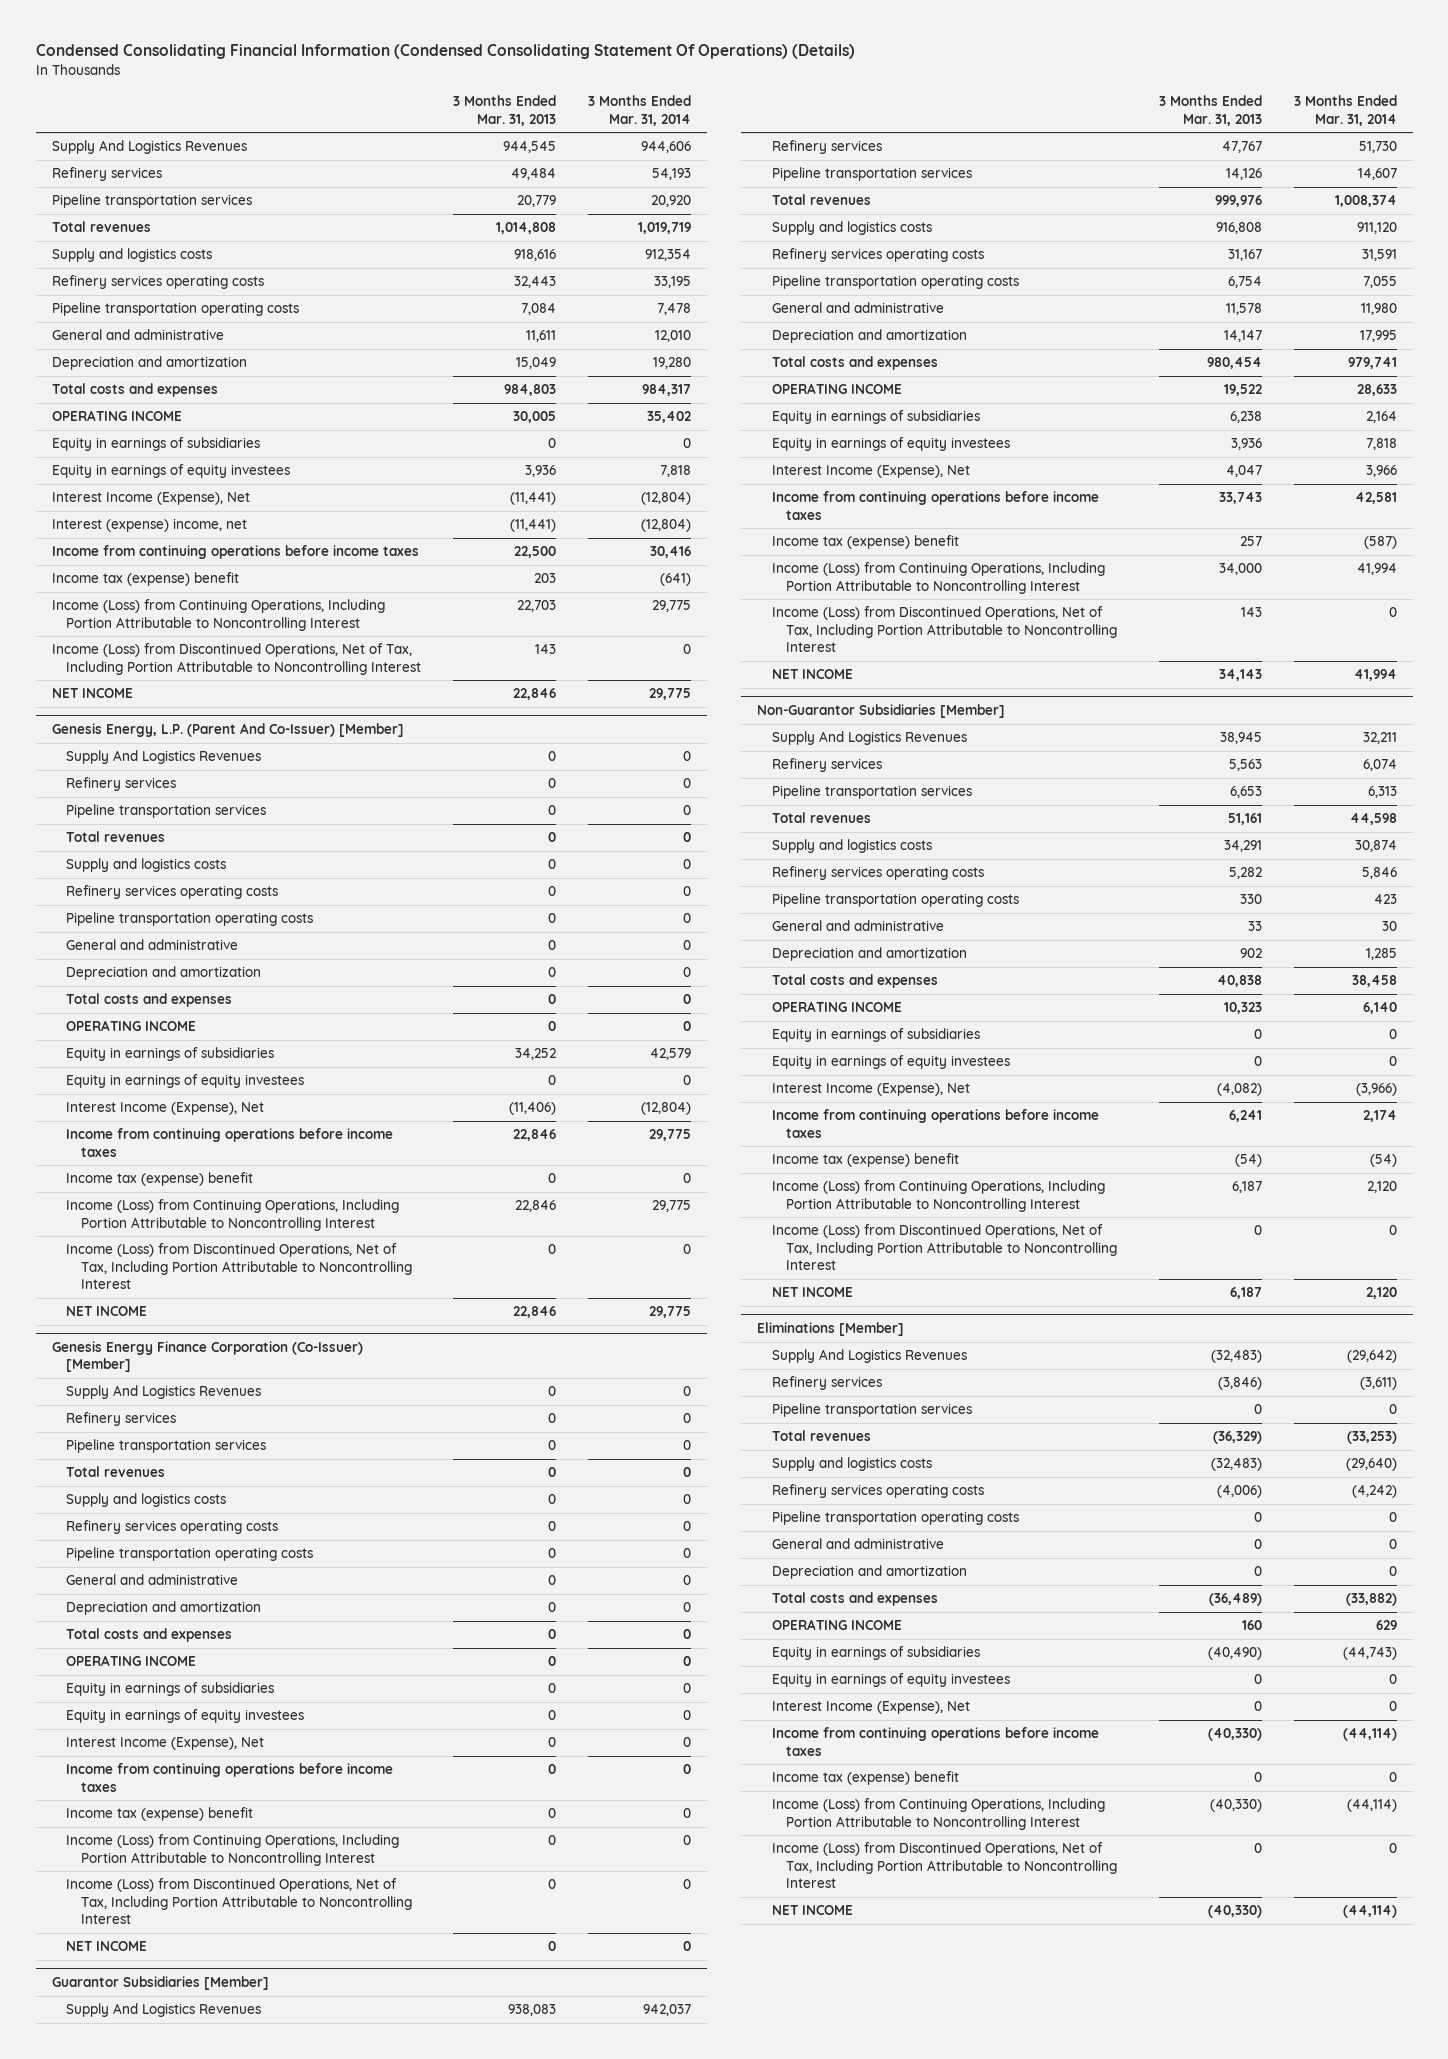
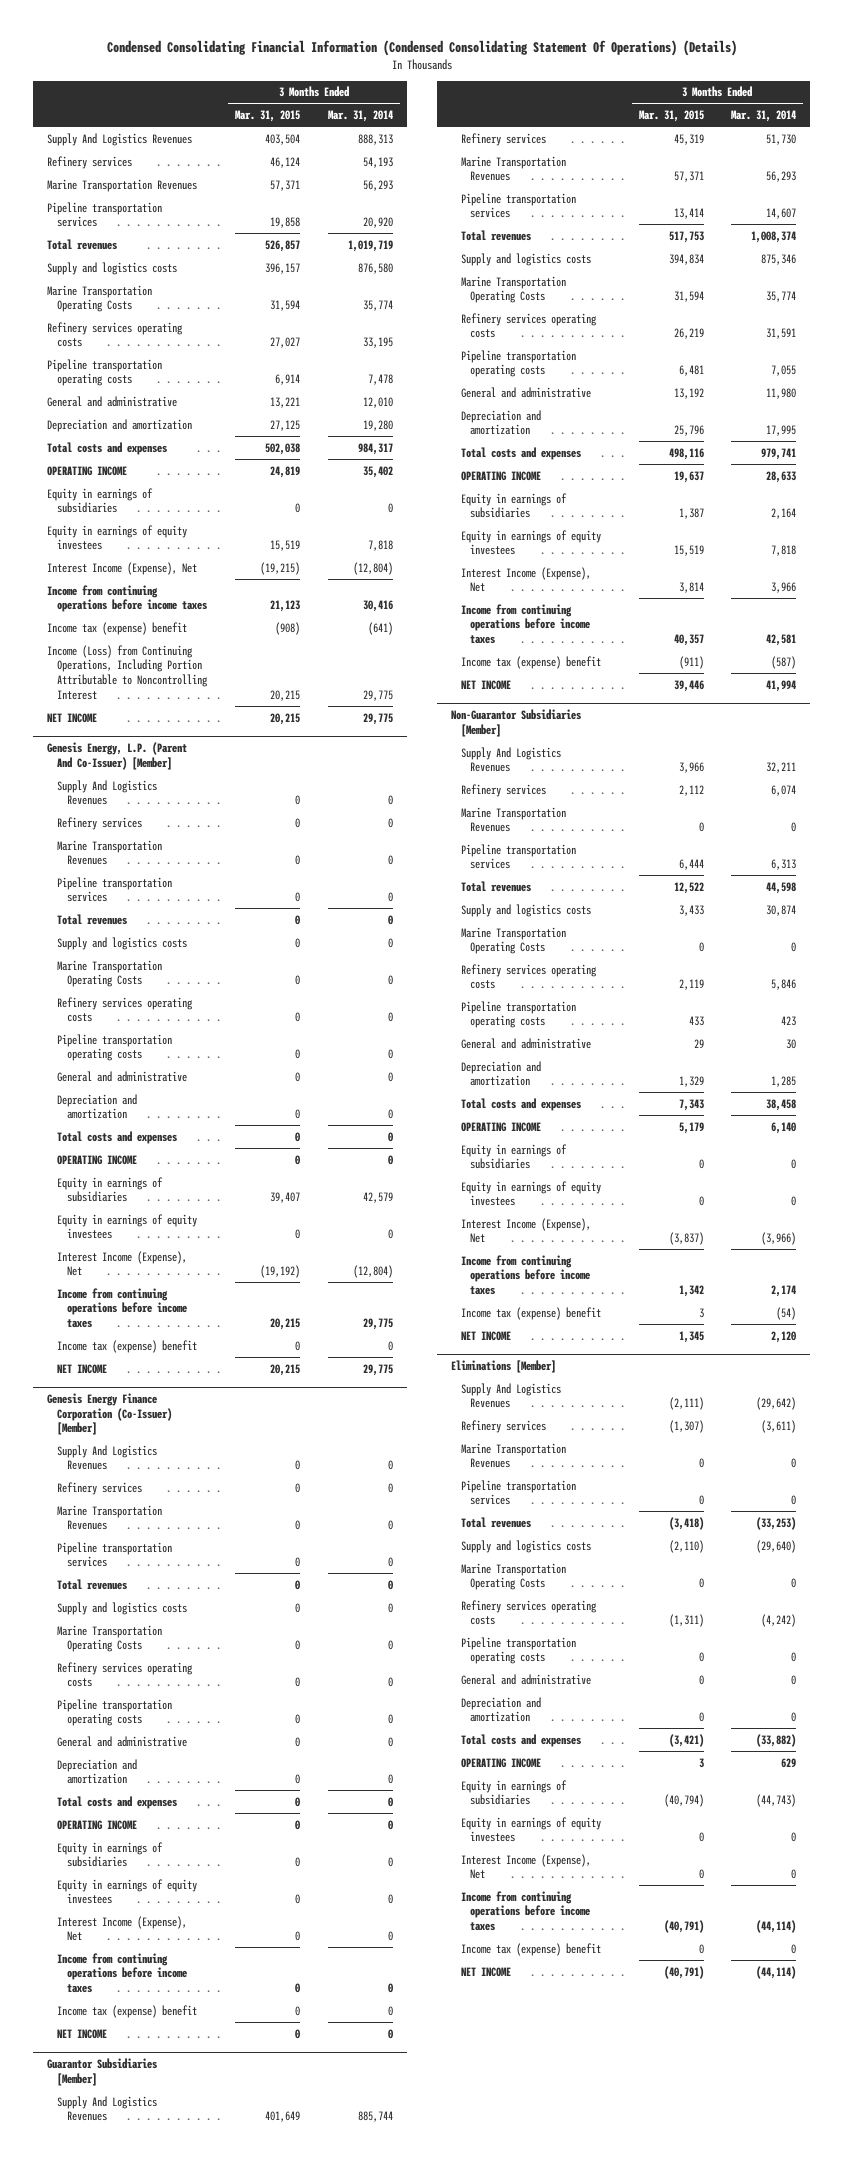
- | 3 Months Ended Mar. 31, 2013 | 3 Months Ended Mar. 31, 2014
+ | 3 Months Ended Mar. 31, 2015 | 3 Months Ended Mar. 31, 2014
- Supply And Logistics Revenues | 944,545 | 944,606
+ Supply And Logistics Revenues | 403,504 | 888,313
+ Marine Transportation Revenues | 57,371 | 56,293
- Supply and logistics costs | 918,616 | 912,354
+ Supply and logistics costs | 396,157 | 876,580
+ Marine Transportation Operating Costs | 31,594 | 35,774
- Interest (expense) income, net | (11,441) | (12,804)
- Income (Loss) from Discontinued Operations, Net of Tax, Including Portion Attributable to Noncontrolling Interest | 143 | 0
@ Genesis Energy, L.P. (Parent And Co-Issuer) [Member]
+ Marine Transportation Revenues | 0 | 0
+ Marine Transportation Operating Costs | 0 | 0
- Income (Loss) from Continuing Operations, Including Portion Attributable to Noncontrolling Interest | 22,846 | 29,775
- Income (Loss) from Discontinued Operations, Net of Tax, Including Portion Attributable to Noncontrolling Interest | 0 | 0
@ Genesis Energy Finance Corporation (Co-Issuer) [Member]
+ Marine Transportation Revenues | 0 | 0
+ Marine Transportation Operating Costs | 0 | 0
- Income (Loss) from Continuing Operations, Including Portion Attributable to Noncontrolling Interest | 0 | 0
- Income (Loss) from Discontinued Operations, Net of Tax, Including Portion Attributable to Noncontrolling Interest | 0 | 0
@ Guarantor Subsidiaries [Member]
- Supply And Logistics Revenues | 938,083 | 942,037
+ Supply And Logistics Revenues | 401,649 | 885,744
+ Marine Transportation Revenues | 57,371 | 56,293
- Supply and logistics costs | 916,808 | 911,120
+ Supply and logistics costs | 394,834 | 875,346
+ Marine Transportation Operating Costs | 31,594 | 35,774
- Income (Loss) from Continuing Operations, Including Portion Attributable to Noncontrolling Interest | 34,000 | 41,994
- Income (Loss) from Discontinued Operations, Net of Tax, Including Portion Attributable to Noncontrolling Interest | 143 | 0
@ Non-Guarantor Subsidiaries [Member]
+ Marine Transportation Revenues | 0 | 0
+ Marine Transportation Operating Costs | 0 | 0
- Income (Loss) from Continuing Operations, Including Portion Attributable to Noncontrolling Interest | 6,187 | 2,120
- Income (Loss) from Discontinued Operations, Net of Tax, Including Portion Attributable to Noncontrolling Interest | 0 | 0
@ Eliminations [Member]
+ Marine Transportation Revenues | 0 | 0
+ Marine Transportation Operating Costs | 0 | 0
- Income (Loss) from Continuing Operations, Including Portion Attributable to Noncontrolling Interest | (40,330) | (44,114)
- Income (Loss) from Discontinued Operations, Net of Tax, Including Portion Attributable to Noncontrolling Interest | 0 | 0

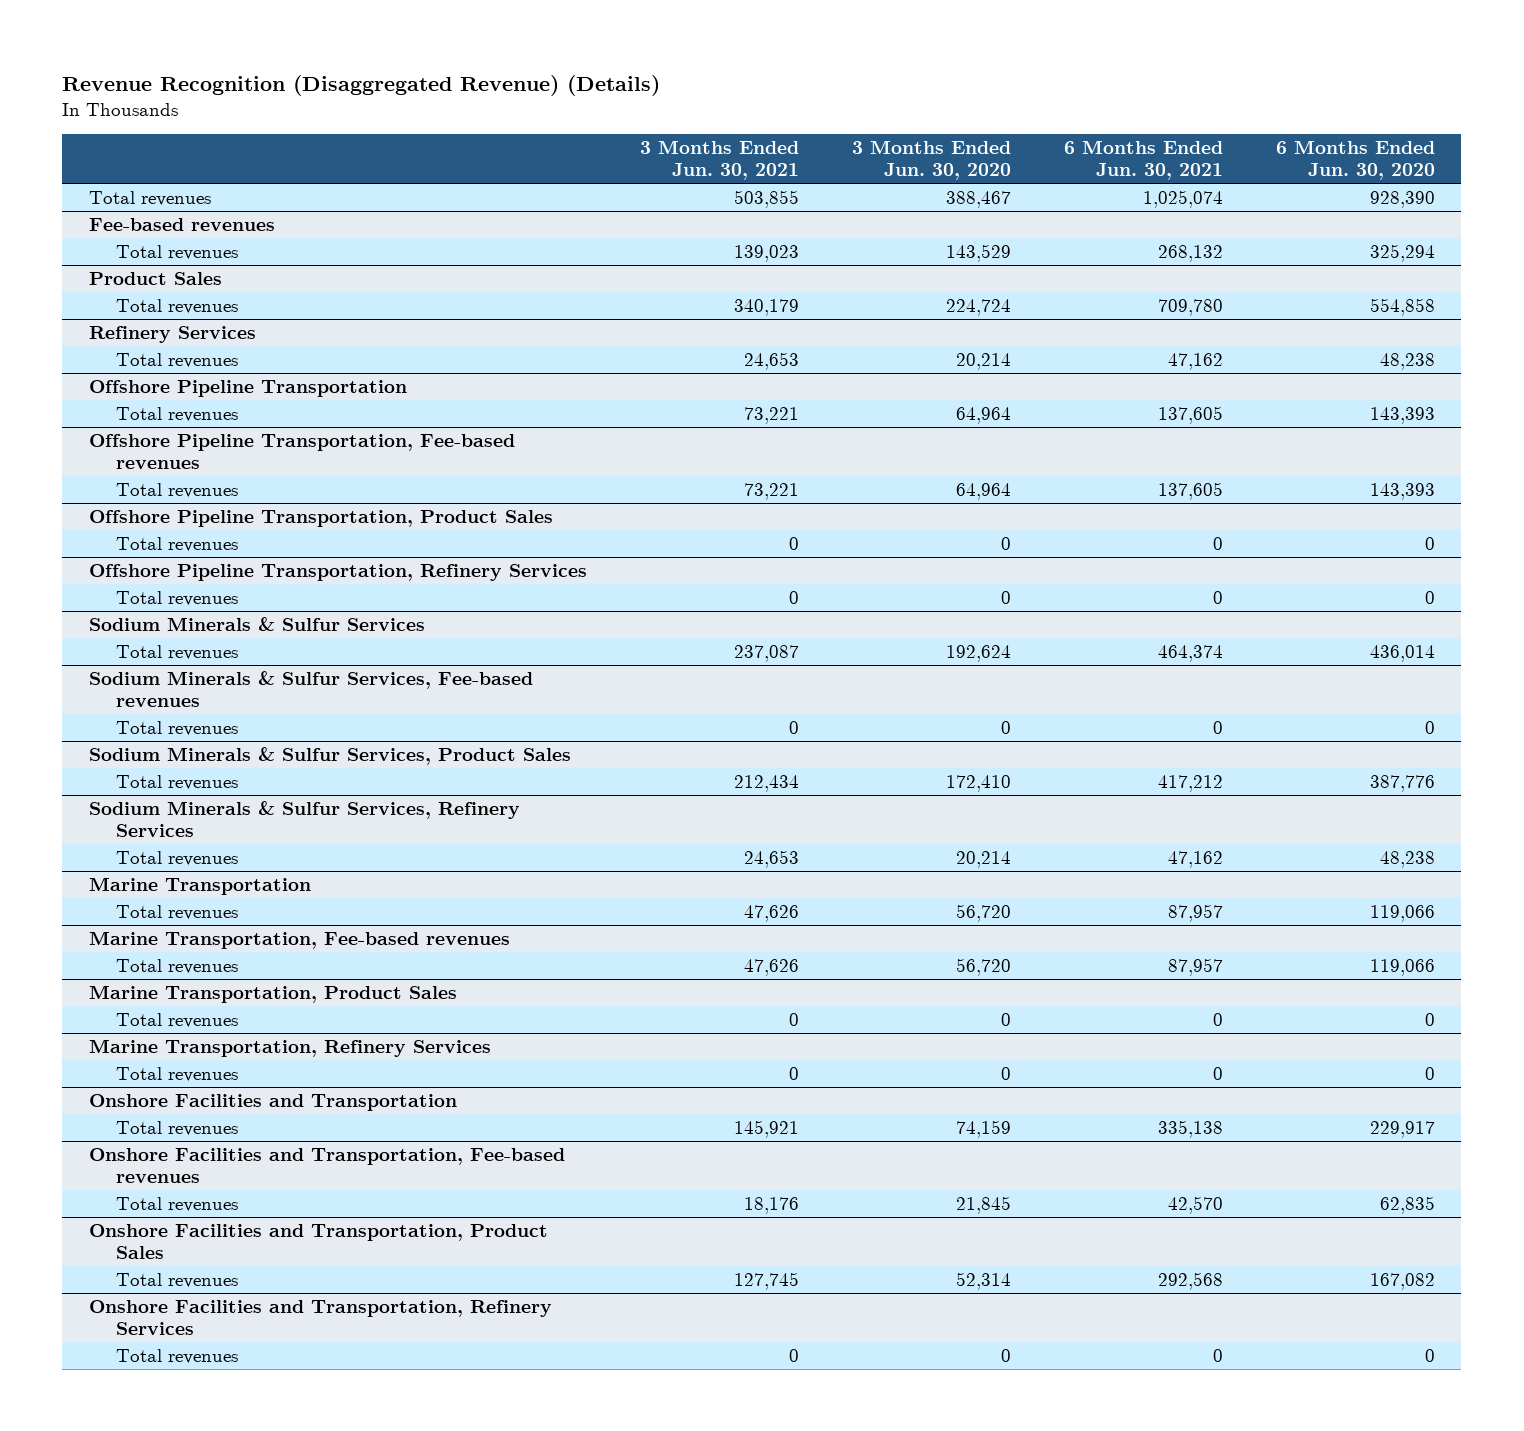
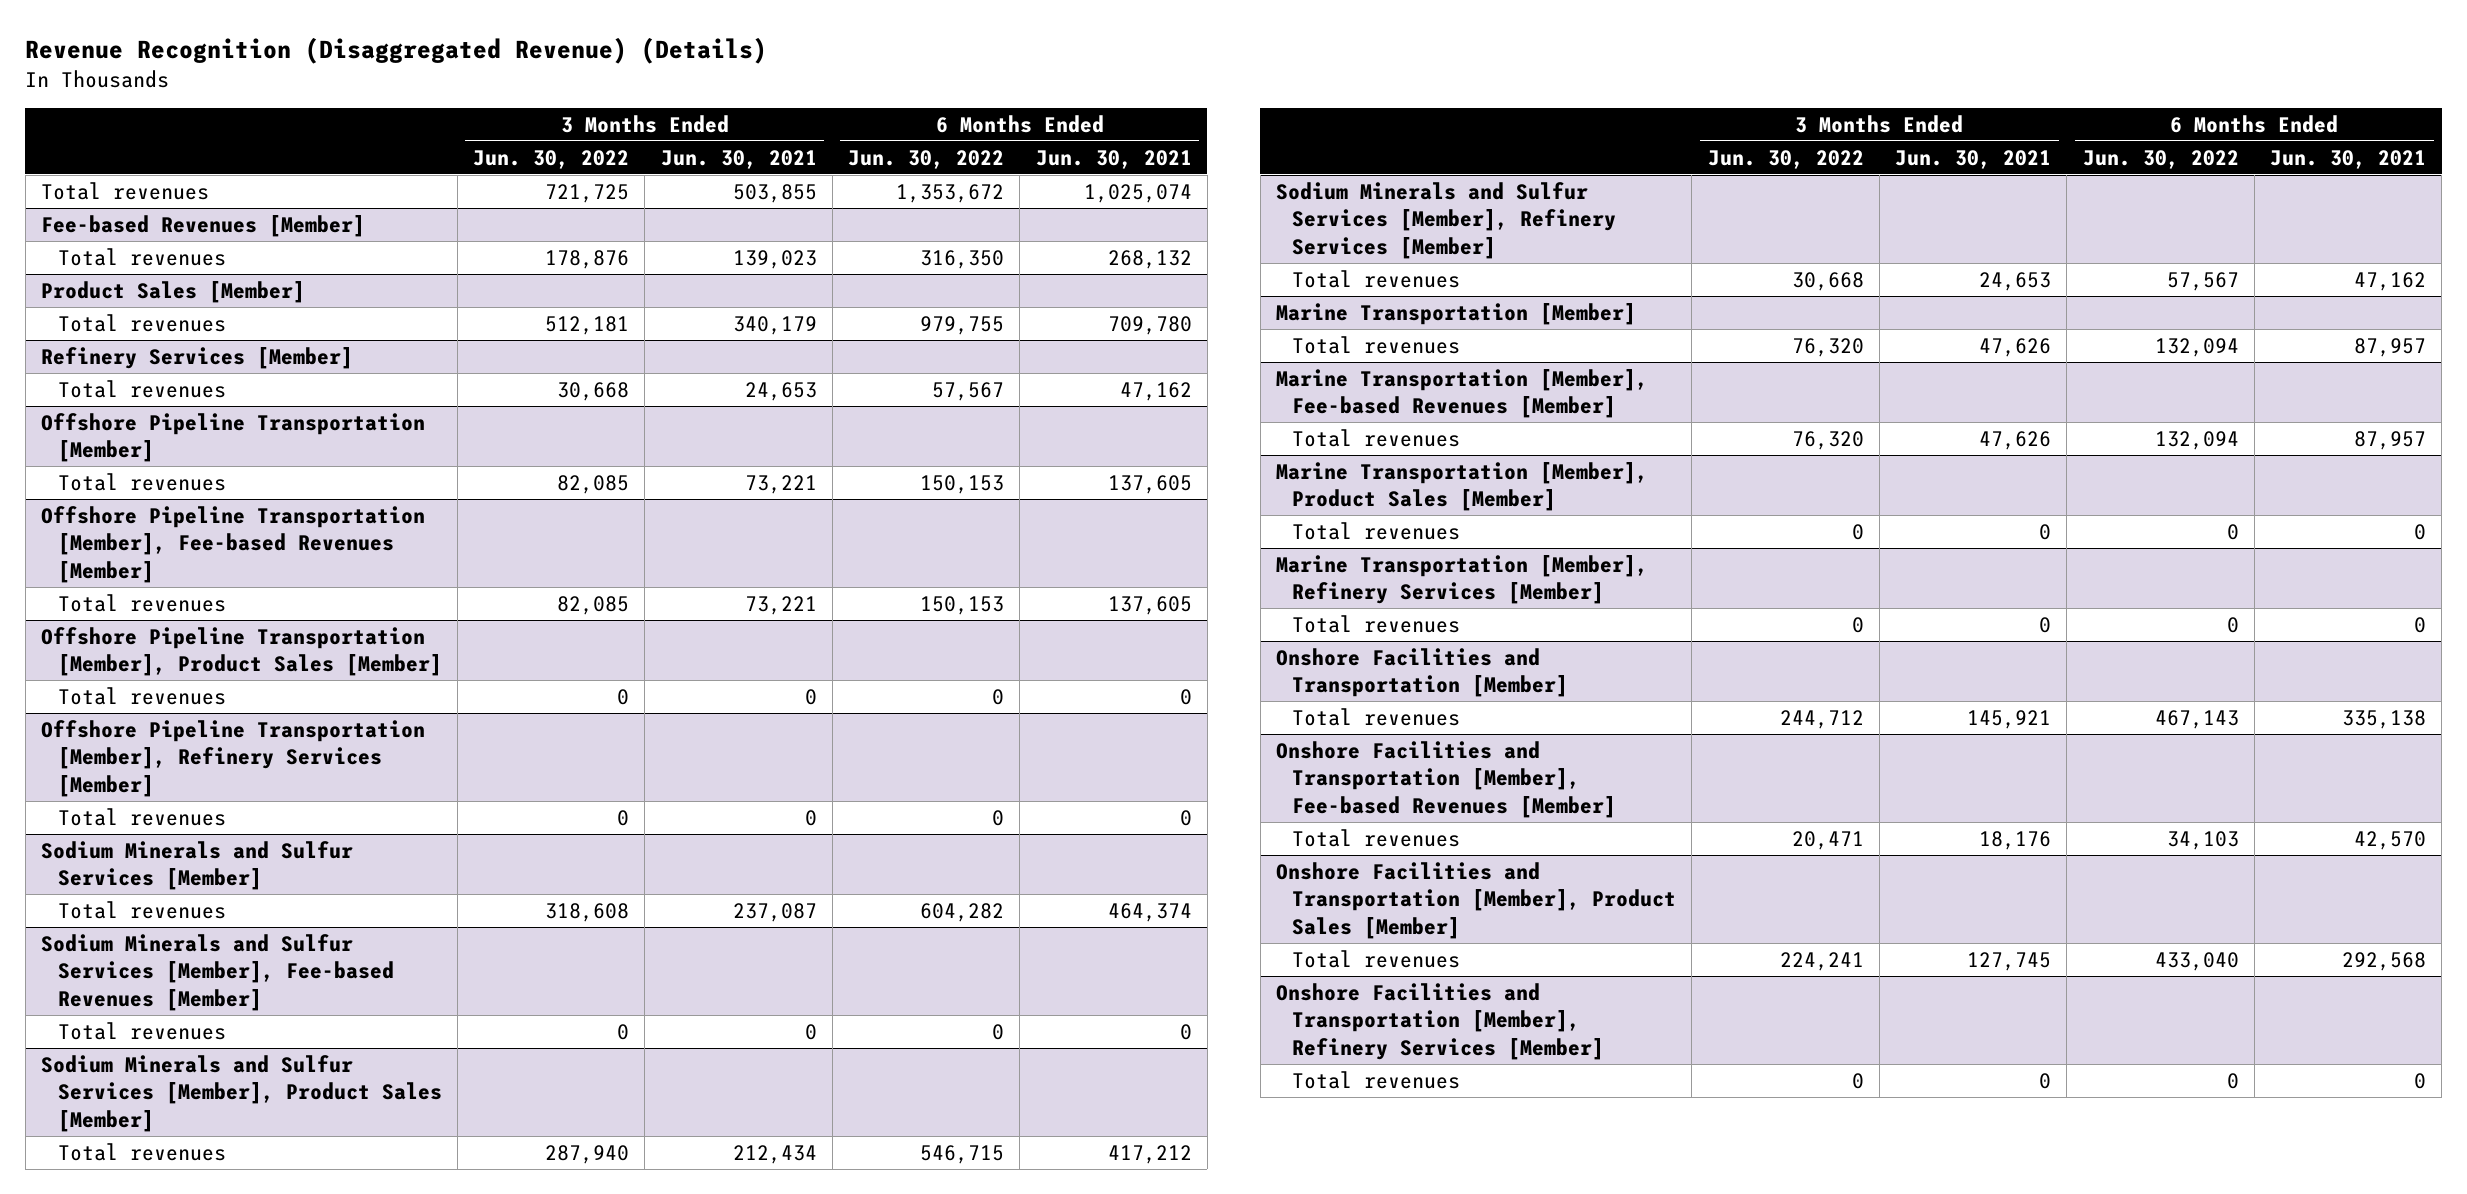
- | 3 Months Ended Jun. 30, 2021 | 3 Months Ended Jun. 30, 2020 | 6 Months Ended Jun. 30, 2021 | 6 Months Ended Jun. 30, 2020
+ | 3 Months Ended Jun. 30, 2022 | 3 Months Ended Jun. 30, 2021 | 6 Months Ended Jun. 30, 2022 | 6 Months Ended Jun. 30, 2021
- Fee-based revenues
+ Fee-based Revenues [Member]
- Product Sales
+ Product Sales [Member]
- Refinery Services
+ Refinery Services [Member]
- Offshore Pipeline Transportation
+ Offshore Pipeline Transportation [Member]
- Offshore Pipeline Transportation, Fee-based revenues
+ Offshore Pipeline Transportation [Member], Fee-based Revenues [Member]
- Offshore Pipeline Transportation, Product Sales
+ Offshore Pipeline Transportation [Member], Product Sales [Member]
- Offshore Pipeline Transportation, Refinery Services
+ Offshore Pipeline Transportation [Member], Refinery Services [Member]
- Sodium Minerals & Sulfur Services
+ Sodium Minerals and Sulfur Services [Member]
- Sodium Minerals & Sulfur Services, Fee-based revenues
+ Sodium Minerals and Sulfur Services [Member], Fee-based Revenues [Member]
- Sodium Minerals & Sulfur Services, Product Sales
+ Sodium Minerals and Sulfur Services [Member], Product Sales [Member]
- Sodium Minerals & Sulfur Services, Refinery Services
+ Sodium Minerals and Sulfur Services [Member], Refinery Services [Member]
- Marine Transportation
+ Marine Transportation [Member]
- Marine Transportation, Fee-based revenues
+ Marine Transportation [Member], Fee-based Revenues [Member]
- Marine Transportation, Product Sales
+ Marine Transportation [Member], Product Sales [Member]
- Marine Transportation, Refinery Services
+ Marine Transportation [Member], Refinery Services [Member]
- Onshore Facilities and Transportation
+ Onshore Facilities and Transportation [Member]
- Onshore Facilities and Transportation, Fee-based revenues
+ Onshore Facilities and Transportation [Member], Fee-based Revenues [Member]
- Onshore Facilities and Transportation, Product Sales
+ Onshore Facilities and Transportation [Member], Product Sales [Member]
- Onshore Facilities and Transportation, Refinery Services
+ Onshore Facilities and Transportation [Member], Refinery Services [Member]

